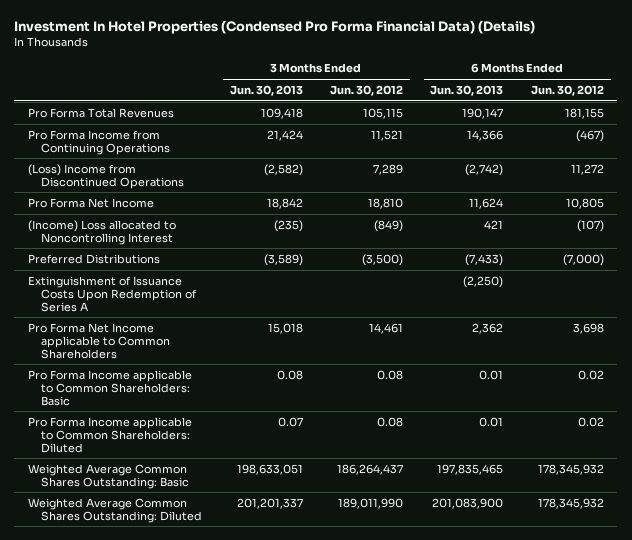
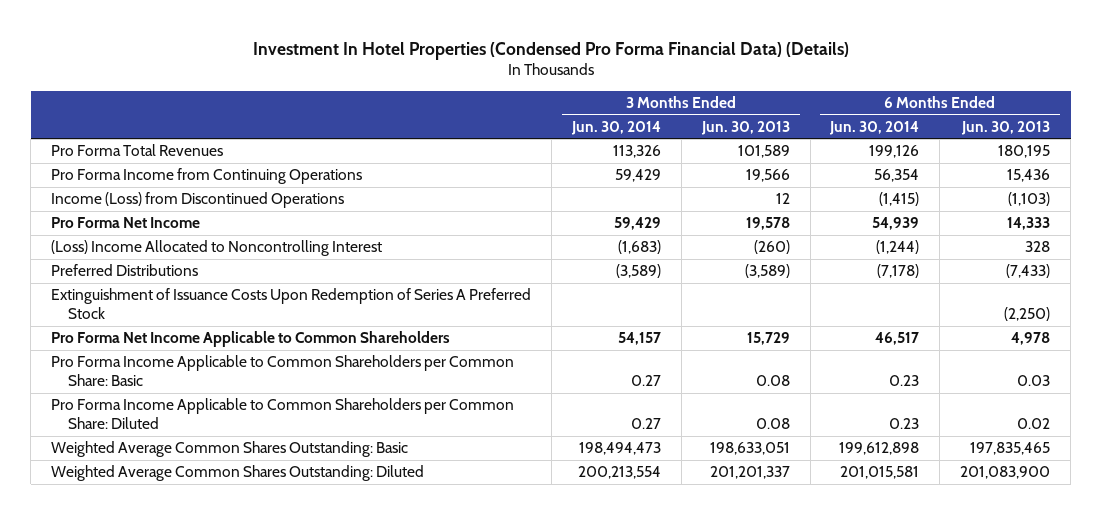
- | 3 Months Ended Jun. 30, 2013 | 3 Months Ended Jun. 30, 2012 | 6 Months Ended Jun. 30, 2013 | 6 Months Ended Jun. 30, 2012
+ | 3 Months Ended Jun. 30, 2014 | 3 Months Ended Jun. 30, 2013 | 6 Months Ended Jun. 30, 2014 | 6 Months Ended Jun. 30, 2013
- Pro Forma Total Revenues | 109,418 | 105,115 | 190,147 | 181,155
- Pro Forma Income from Continuing Operations | 21,424 | 11,521 | 14,366 | (467)
- (Loss) Income from Discontinued Operations | (2,582) | 7,289 | (2,742) | 11,272
- Pro Forma Net Income | 18,842 | 18,810 | 11,624 | 10,805
- (Income) Loss allocated to Noncontrolling Interest | (235) | (849) | 421 | (107)
+ Pro Forma Total Revenues | 113,326 | 101,589 | 199,126 | 180,195
+ Pro Forma Income from Continuing Operations | 59,429 | 19,566 | 56,354 | 15,436
+ Income (Loss) from Discontinued Operations | | 12 | (1,415) | (1,103)
+ Pro Forma Net Income | 59,429 | 19,578 | 54,939 | 14,333
+ (Loss) Income Allocated to Noncontrolling Interest | (1,683) | (260) | (1,244) | 328
- Extinguishment of Issuance Costs Upon Redemption of Series A | | | (2,250) |
- Pro Forma Net Income applicable to Common Shareholders | 15,018 | 14,461 | 2,362 | 3,698
- Pro Forma Income applicable to Common Shareholders: Basic | 0.08 | 0.08 | 0.01 | 0.02
- Pro Forma Income applicable to Common Shareholders: Diluted | 0.07 | 0.08 | 0.01 | 0.02
+ Extinguishment of Issuance Costs Upon Redemption of Series A Preferred Stock | | | | (2,250)
+ Pro Forma Net Income Applicable to Common Shareholders | 54,157 | 15,729 | 46,517 | 4,978
+ Pro Forma Income Applicable to Common Shareholders per Common Share: Basic | 0.27 | 0.08 | 0.23 | 0.03
+ Pro Forma Income Applicable to Common Shareholders per Common Share: Diluted | 0.27 | 0.08 | 0.23 | 0.02

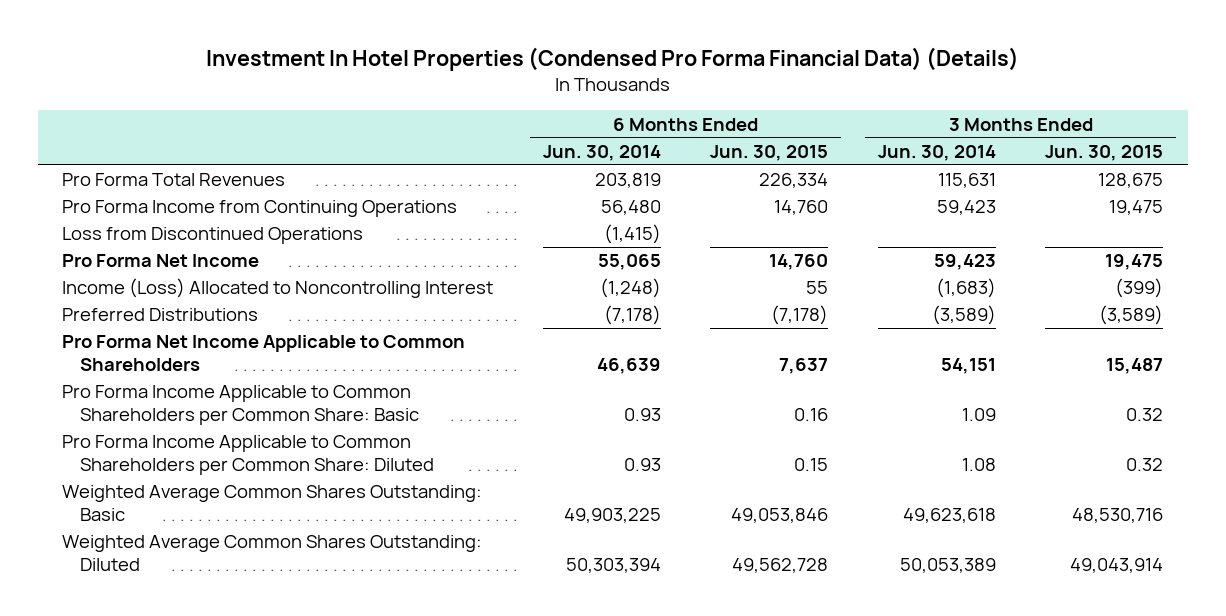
- | 3 Months Ended Jun. 30, 2014 | 3 Months Ended Jun. 30, 2013 | 6 Months Ended Jun. 30, 2014 | 6 Months Ended Jun. 30, 2013
+ | 6 Months Ended Jun. 30, 2014 | 6 Months Ended Jun. 30, 2015 | 3 Months Ended Jun. 30, 2014 | 3 Months Ended Jun. 30, 2015
- Pro Forma Total Revenues | 113,326 | 101,589 | 199,126 | 180,195
- Pro Forma Income from Continuing Operations | 59,429 | 19,566 | 56,354 | 15,436
- Income (Loss) from Discontinued Operations | | 12 | (1,415) | (1,103)
- Pro Forma Net Income | 59,429 | 19,578 | 54,939 | 14,333
- (Loss) Income Allocated to Noncontrolling Interest | (1,683) | (260) | (1,244) | 328
+ Pro Forma Total Revenues | 203,819 | 226,334 | 115,631 | 128,675
+ Pro Forma Income from Continuing Operations | 56,480 | 14,760 | 59,423 | 19,475
+ Loss from Discontinued Operations | (1,415) | | |
+ Pro Forma Net Income | 55,065 | 14,760 | 59,423 | 19,475
+ Income (Loss) Allocated to Noncontrolling Interest | (1,248) | 55 | (1,683) | (399)
- Extinguishment of Issuance Costs Upon Redemption of Series A Preferred Stock | | | | (2,250)
- Pro Forma Net Income Applicable to Common Shareholders | 54,157 | 15,729 | 46,517 | 4,978
- Pro Forma Income Applicable to Common Shareholders per Common Share: Basic | 0.27 | 0.08 | 0.23 | 0.03
- Pro Forma Income Applicable to Common Shareholders per Common Share: Diluted | 0.27 | 0.08 | 0.23 | 0.02
- Weighted Average Common Shares Outstanding: Basic | 198,494,473 | 198,633,051 | 199,612,898 | 197,835,465
- Weighted Average Common Shares Outstanding: Diluted | 200,213,554 | 201,201,337 | 201,015,581 | 201,083,900
+ Pro Forma Net Income Applicable to Common Shareholders | 46,639 | 7,637 | 54,151 | 15,487
+ Pro Forma Income Applicable to Common Shareholders per Common Share: Basic | 0.93 | 0.16 | 1.09 | 0.32
+ Pro Forma Income Applicable to Common Shareholders per Common Share: Diluted | 0.93 | 0.15 | 1.08 | 0.32
+ Weighted Average Common Shares Outstanding: Basic | 49,903,225 | 49,053,846 | 49,623,618 | 48,530,716
+ Weighted Average Common Shares Outstanding: Diluted | 50,303,394 | 49,562,728 | 50,053,389 | 49,043,914

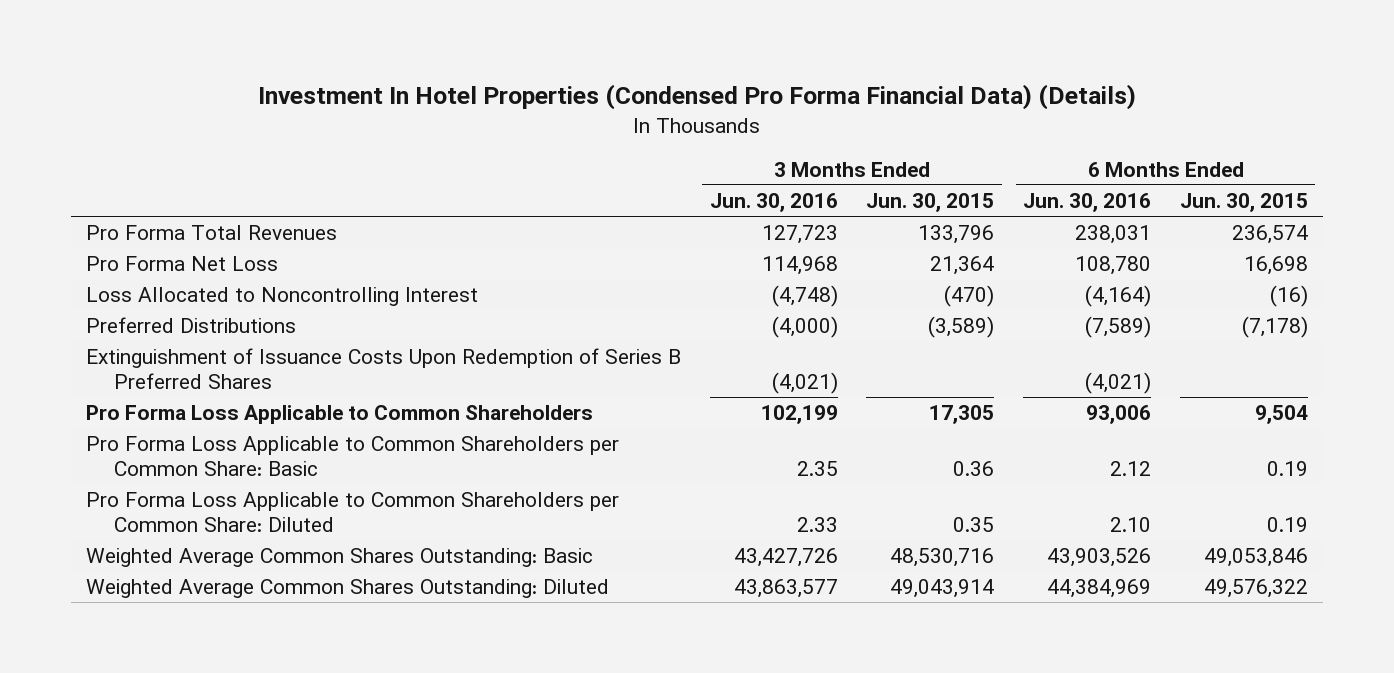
- | 6 Months Ended Jun. 30, 2014 | 6 Months Ended Jun. 30, 2015 | 3 Months Ended Jun. 30, 2014 | 3 Months Ended Jun. 30, 2015
+ | 3 Months Ended Jun. 30, 2016 | 3 Months Ended Jun. 30, 2015 | 6 Months Ended Jun. 30, 2016 | 6 Months Ended Jun. 30, 2015
- Pro Forma Total Revenues | 203,819 | 226,334 | 115,631 | 128,675
- Pro Forma Income from Continuing Operations | 56,480 | 14,760 | 59,423 | 19,475
- Loss from Discontinued Operations | (1,415) | | |
- Pro Forma Net Income | 55,065 | 14,760 | 59,423 | 19,475
- Income (Loss) Allocated to Noncontrolling Interest | (1,248) | 55 | (1,683) | (399)
+ Pro Forma Total Revenues | 127,723 | 133,796 | 238,031 | 236,574
+ Pro Forma Net Loss | 114,968 | 21,364 | 108,780 | 16,698
+ Loss Allocated to Noncontrolling Interest | (4,748) | (470) | (4,164) | (16)
- Pro Forma Net Income Applicable to Common Shareholders | 46,639 | 7,637 | 54,151 | 15,487
- Pro Forma Income Applicable to Common Shareholders per Common Share: Basic | 0.93 | 0.16 | 1.09 | 0.32
- Pro Forma Income Applicable to Common Shareholders per Common Share: Diluted | 0.93 | 0.15 | 1.08 | 0.32
+ Extinguishment of Issuance Costs Upon Redemption of Series B Preferred Shares | (4,021) | | (4,021) |
+ Pro Forma Loss Applicable to Common Shareholders | 102,199 | 17,305 | 93,006 | 9,504
+ Pro Forma Loss Applicable to Common Shareholders per Common Share: Basic | 2.35 | 0.36 | 2.12 | 0.19
+ Pro Forma Loss Applicable to Common Shareholders per Common Share: Diluted | 2.33 | 0.35 | 2.10 | 0.19
- Weighted Average Common Shares Outstanding: Diluted | 50,303,394 | 49,562,728 | 50,053,389 | 49,043,914
+ Weighted Average Common Shares Outstanding: Diluted | 43,863,577 | 49,043,914 | 44,384,969 | 49,576,322

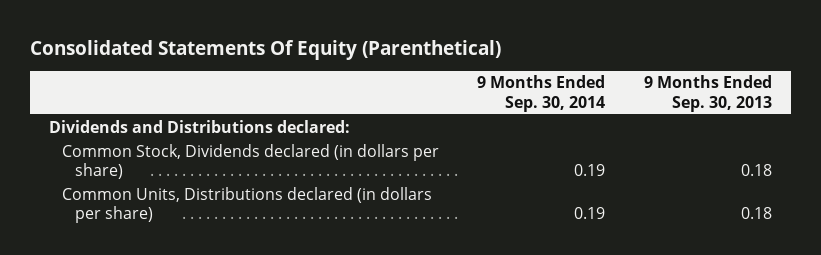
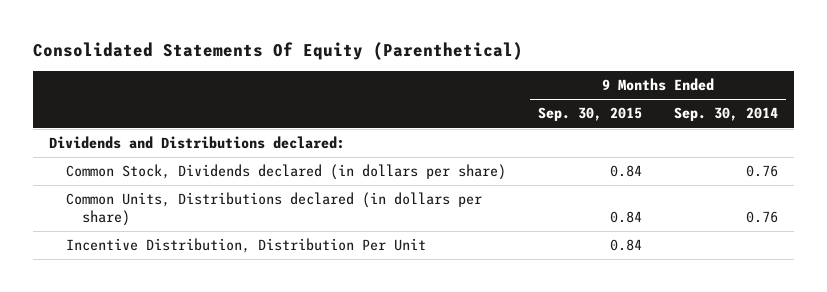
- | 9 Months Ended Sep. 30, 2014 | 9 Months Ended Sep. 30, 2013
+ | 9 Months Ended Sep. 30, 2015 | 9 Months Ended Sep. 30, 2014
- Common Stock, Dividends declared (in dollars per share) | 0.19 | 0.18
- Common Units, Distributions declared (in dollars per share) | 0.19 | 0.18
+ Common Stock, Dividends declared (in dollars per share) | 0.84 | 0.76
+ Common Units, Distributions declared (in dollars per share) | 0.84 | 0.76
+ Incentive Distribution, Distribution Per Unit | 0.84 |

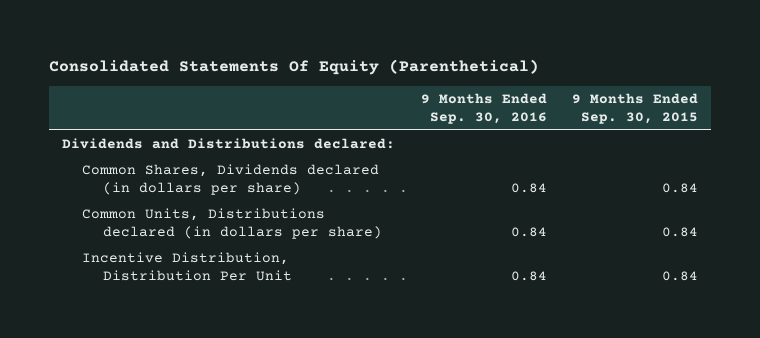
- | 9 Months Ended Sep. 30, 2015 | 9 Months Ended Sep. 30, 2014
+ | 9 Months Ended Sep. 30, 2016 | 9 Months Ended Sep. 30, 2015
- Common Stock, Dividends declared (in dollars per share) | 0.84 | 0.76
+ Common Shares, Dividends declared (in dollars per share) | 0.84 | 0.84

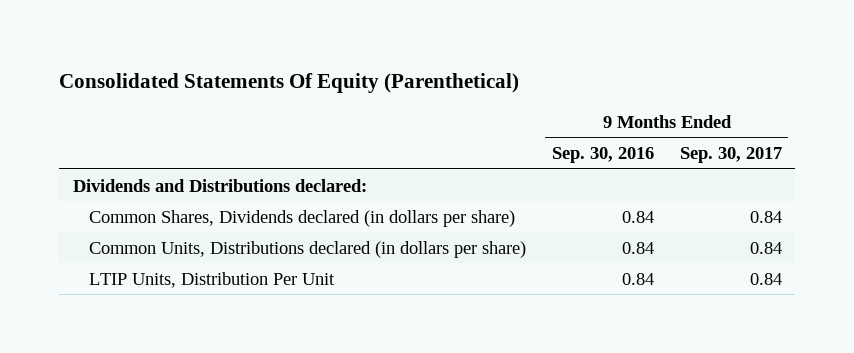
- | 9 Months Ended Sep. 30, 2016 | 9 Months Ended Sep. 30, 2015
+ | 9 Months Ended Sep. 30, 2016 | 9 Months Ended Sep. 30, 2017
- Incentive Distribution, Distribution Per Unit | 0.84 | 0.84
+ LTIP Units, Distribution Per Unit | 0.84 | 0.84

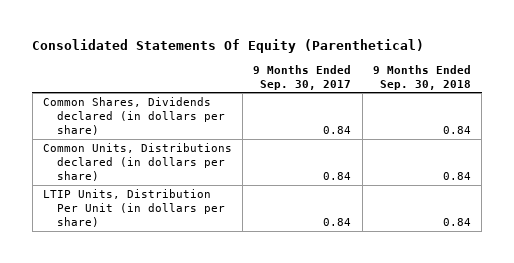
- | 9 Months Ended Sep. 30, 2016 | 9 Months Ended Sep. 30, 2017
+ | 9 Months Ended Sep. 30, 2017 | 9 Months Ended Sep. 30, 2018
- Dividends and Distributions declared:
- LTIP Units, Distribution Per Unit | 0.84 | 0.84
+ LTIP Units, Distribution Per Unit (in dollars per share) | 0.84 | 0.84

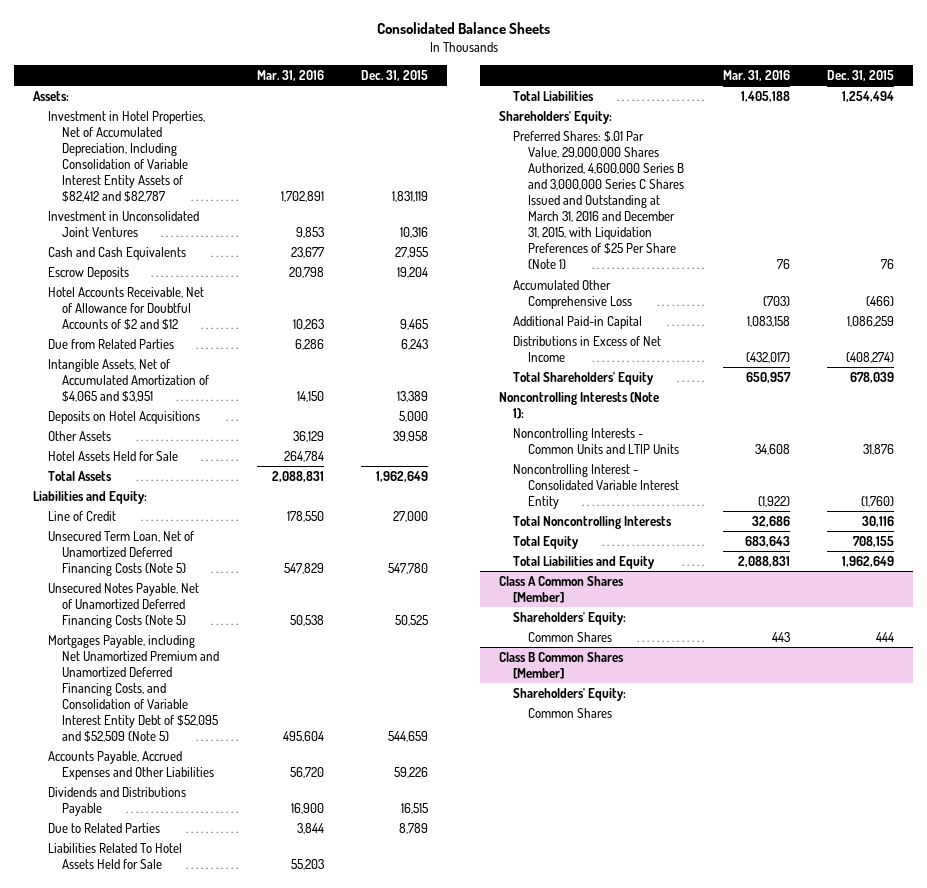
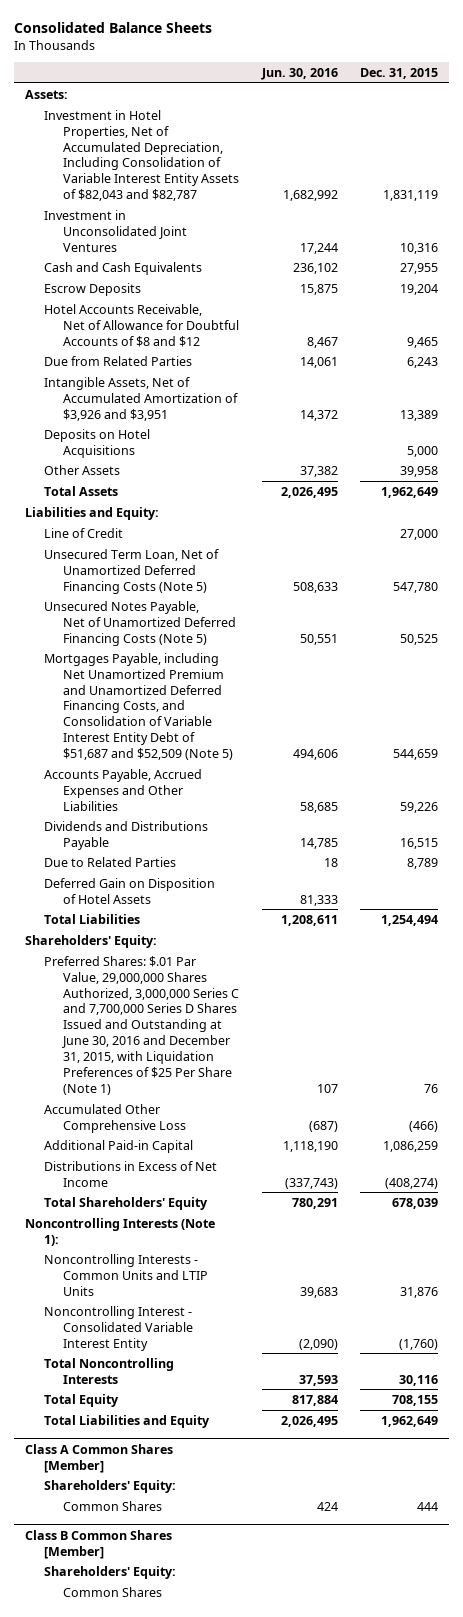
- | Mar. 31, 2016 | Dec. 31, 2015
+ | Jun. 30, 2016 | Dec. 31, 2015
- Investment in Hotel Properties, Net of Accumulated Depreciation, Including Consolidation of Variable Interest Entity Assets of $82,412 and $82,787 | 1,702,891 | 1,831,119
+ Investment in Hotel Properties, Net of Accumulated Depreciation, Including Consolidation of Variable Interest Entity Assets of $82,043 and $82,787 | 1,682,992 | 1,831,119
- Hotel Accounts Receivable, Net of Allowance for Doubtful Accounts of $2 and $12 | 10,263 | 9,465
+ Hotel Accounts Receivable, Net of Allowance for Doubtful Accounts of $8 and $12 | 8,467 | 9,465
- Intangible Assets, Net of Accumulated Amortization of $4,065 and $3,951 | 14,150 | 13,389
+ Intangible Assets, Net of Accumulated Amortization of $3,926 and $3,951 | 14,372 | 13,389
- Hotel Assets Held for Sale | 264,784 |
- Mortgages Payable, including Net Unamortized Premium and Unamortized Deferred Financing Costs, and Consolidation of Variable Interest Entity Debt of $52,095 and $52,509 (Note 5) | 495,604 | 544,659
+ Mortgages Payable, including Net Unamortized Premium and Unamortized Deferred Financing Costs, and Consolidation of Variable Interest Entity Debt of $51,687 and $52,509 (Note 5) | 494,606 | 544,659
- Liabilities Related To Hotel Assets Held for Sale | 55,203 |
+ Deferred Gain on Disposition of Hotel Assets | 81,333 |
- Preferred Shares: $.01 Par Value, 29,000,000 Shares Authorized, 4,600,000 Series B and 3,000,000 Series C Shares Issued and Outstanding at March 31, 2016 and December 31, 2015, with Liquidation Preferences of $25 Per Share (Note 1) | 76 | 76
+ Preferred Shares: $.01 Par Value, 29,000,000 Shares Authorized, 3,000,000 Series C and 7,700,000 Series D Shares Issued and Outstanding at June 30, 2016 and December 31, 2015, with Liquidation Preferences of $25 Per Share (Note 1) | 107 | 76

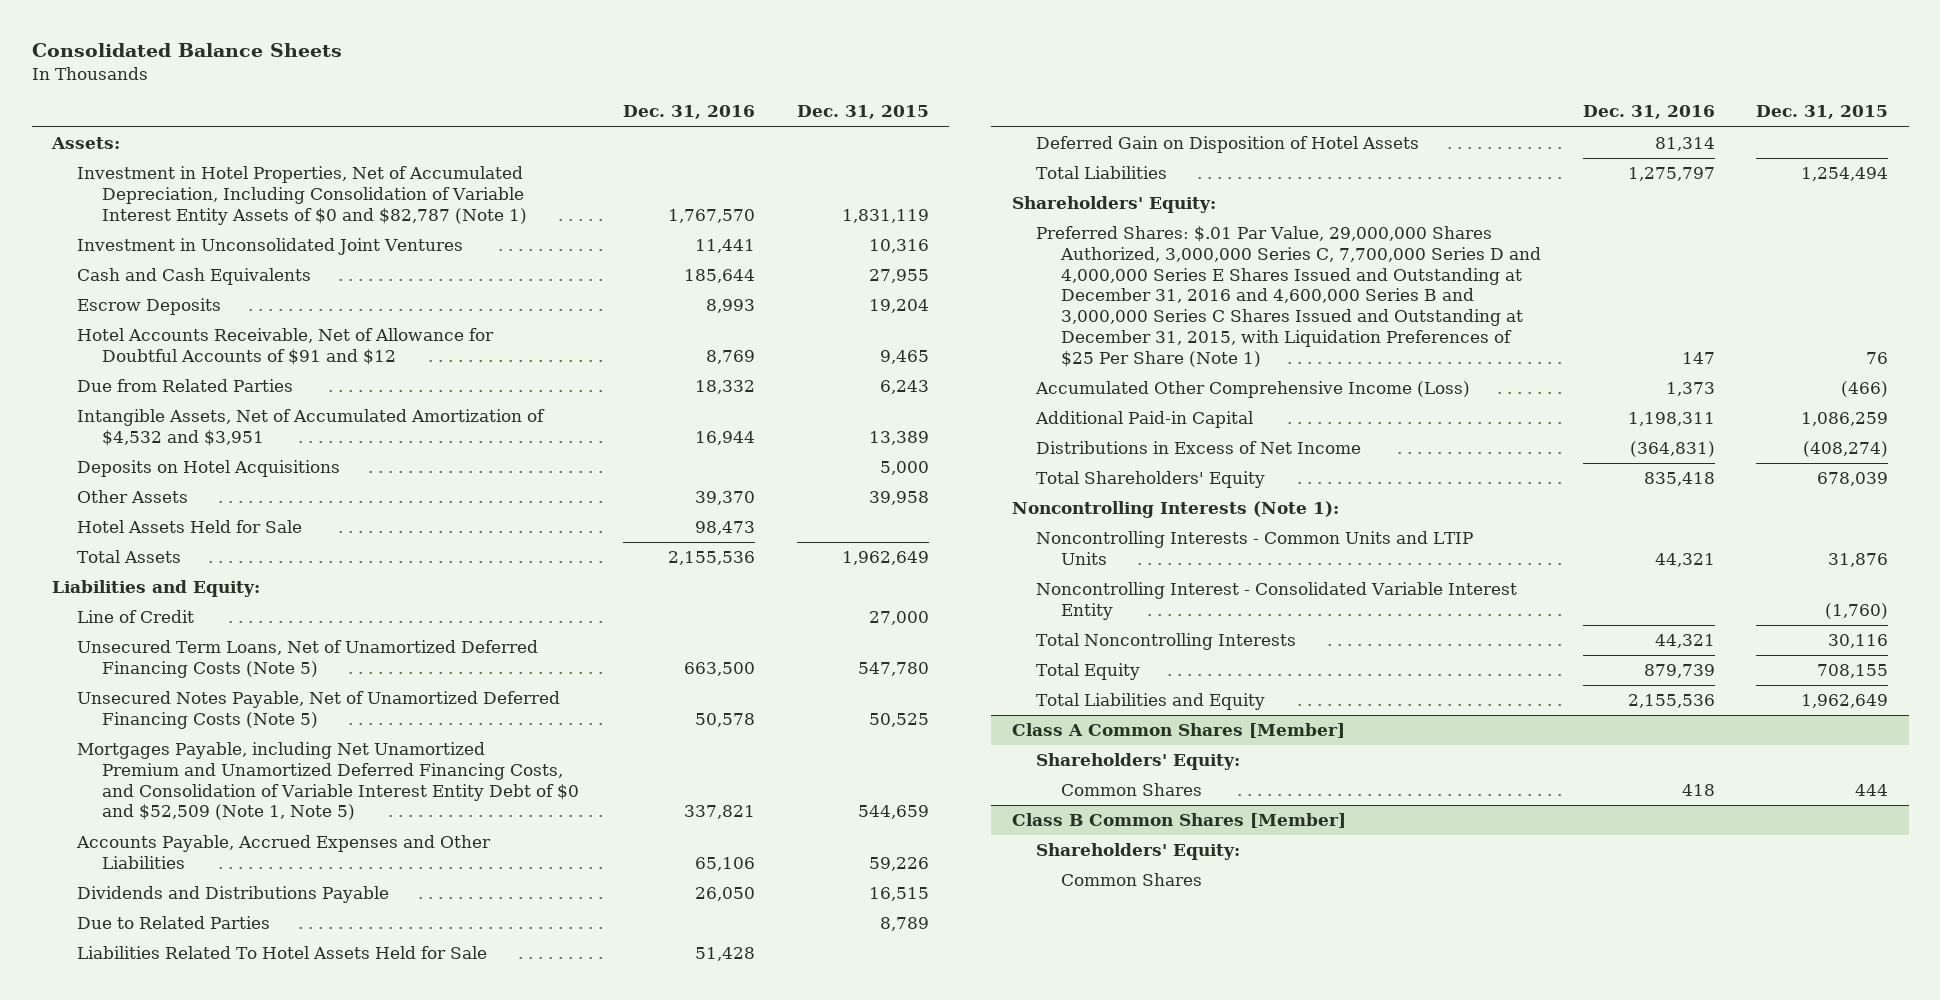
- | Jun. 30, 2016 | Dec. 31, 2015
+ | Dec. 31, 2016 | Dec. 31, 2015
- Investment in Hotel Properties, Net of Accumulated Depreciation, Including Consolidation of Variable Interest Entity Assets of $82,043 and $82,787 | 1,682,992 | 1,831,119
+ Investment in Hotel Properties, Net of Accumulated Depreciation, Including Consolidation of Variable Interest Entity Assets of $0 and $82,787 (Note 1) | 1,767,570 | 1,831,119
- Hotel Accounts Receivable, Net of Allowance for Doubtful Accounts of $8 and $12 | 8,467 | 9,465
+ Hotel Accounts Receivable, Net of Allowance for Doubtful Accounts of $91 and $12 | 8,769 | 9,465
- Intangible Assets, Net of Accumulated Amortization of $3,926 and $3,951 | 14,372 | 13,389
+ Intangible Assets, Net of Accumulated Amortization of $4,532 and $3,951 | 16,944 | 13,389
+ Hotel Assets Held for Sale | 98,473 |
- Unsecured Term Loan, Net of Unamortized Deferred Financing Costs (Note 5) | 508,633 | 547,780
+ Unsecured Term Loans, Net of Unamortized Deferred Financing Costs (Note 5) | 663,500 | 547,780
- Mortgages Payable, including Net Unamortized Premium and Unamortized Deferred Financing Costs, and Consolidation of Variable Interest Entity Debt of $51,687 and $52,509 (Note 5) | 494,606 | 544,659
+ Mortgages Payable, including Net Unamortized Premium and Unamortized Deferred Financing Costs, and Consolidation of Variable Interest Entity Debt of $0 and $52,509 (Note 1, Note 5) | 337,821 | 544,659
+ Liabilities Related To Hotel Assets Held for Sale | 51,428 |
- Preferred Shares: $.01 Par Value, 29,000,000 Shares Authorized, 3,000,000 Series C and 7,700,000 Series D Shares Issued and Outstanding at June 30, 2016 and December 31, 2015, with Liquidation Preferences of $25 Per Share (Note 1) | 107 | 76
- Accumulated Other Comprehensive Loss | (687) | (466)
+ Preferred Shares: $.01 Par Value, 29,000,000 Shares Authorized, 3,000,000 Series C, 7,700,000 Series D and 4,000,000 Series E Shares Issued and Outstanding at December 31, 2016 and 4,600,000 Series B and 3,000,000 Series C Shares Issued and Outstanding at December 31, 2015, with Liquidation Preferences of $25 Per Share (Note 1) | 147 | 76
+ Accumulated Other Comprehensive Income (Loss) | 1,373 | (466)

